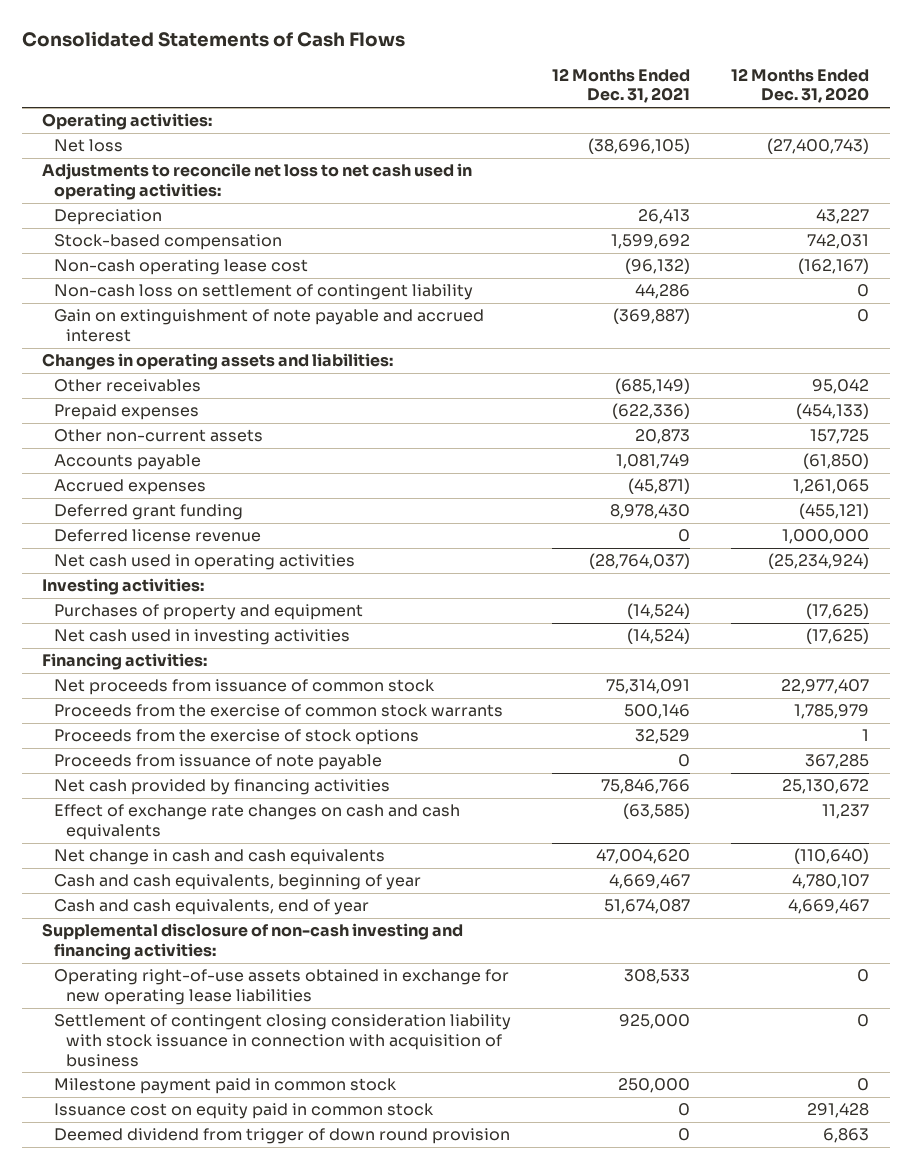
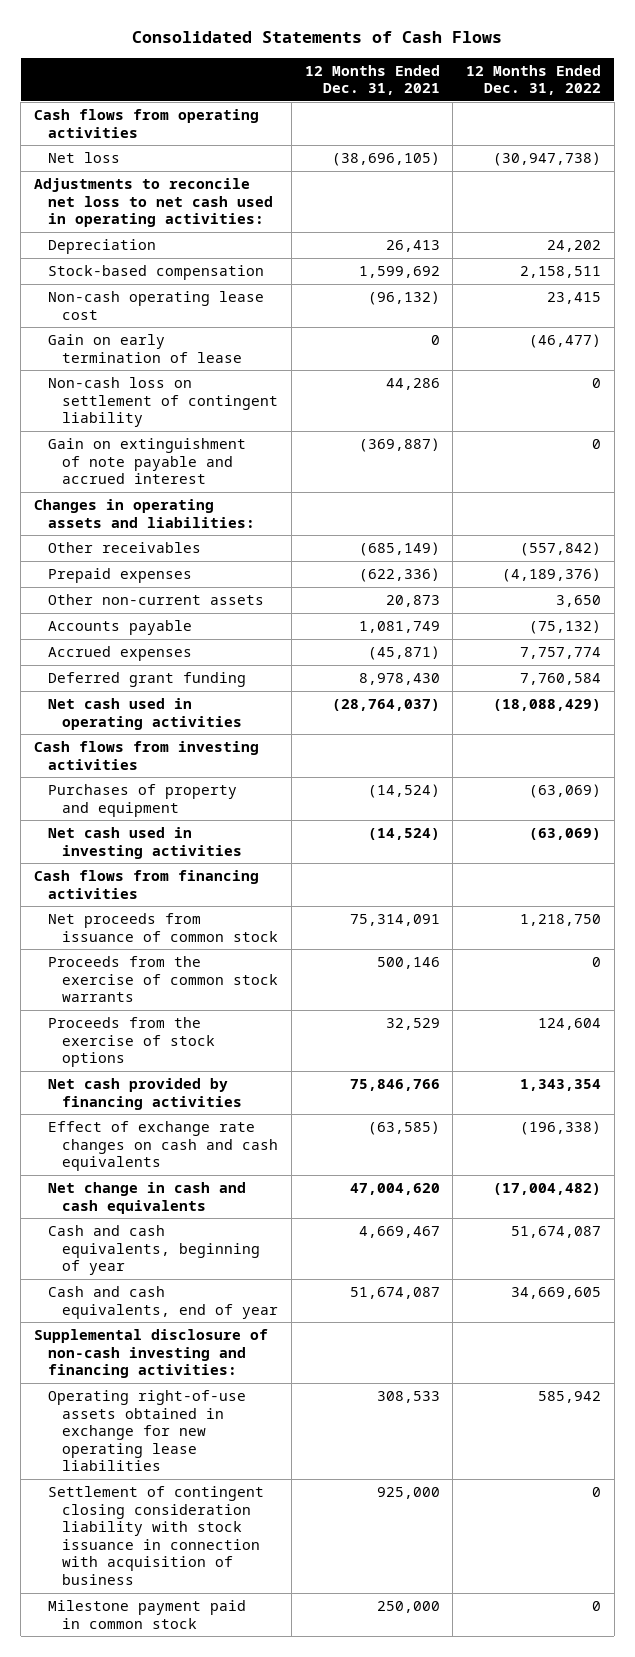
- | 12 Months Ended Dec. 31, 2021 | 12 Months Ended Dec. 31, 2020
+ | 12 Months Ended Dec. 31, 2021 | 12 Months Ended Dec. 31, 2022
- Operating activities:
+ Cash flows from operating activities
+ Gain on early termination of lease | 0 | (46,477)
- Deferred license revenue | 0 | 1,000,000
- Investing activities:
+ Cash flows from investing activities
- Financing activities:
+ Cash flows from financing activities
- Proceeds from issuance of note payable | 0 | 367,285
- Issuance cost on equity paid in common stock | 0 | 291,428
- Deemed dividend from trigger of down round provision | 0 | 6,863

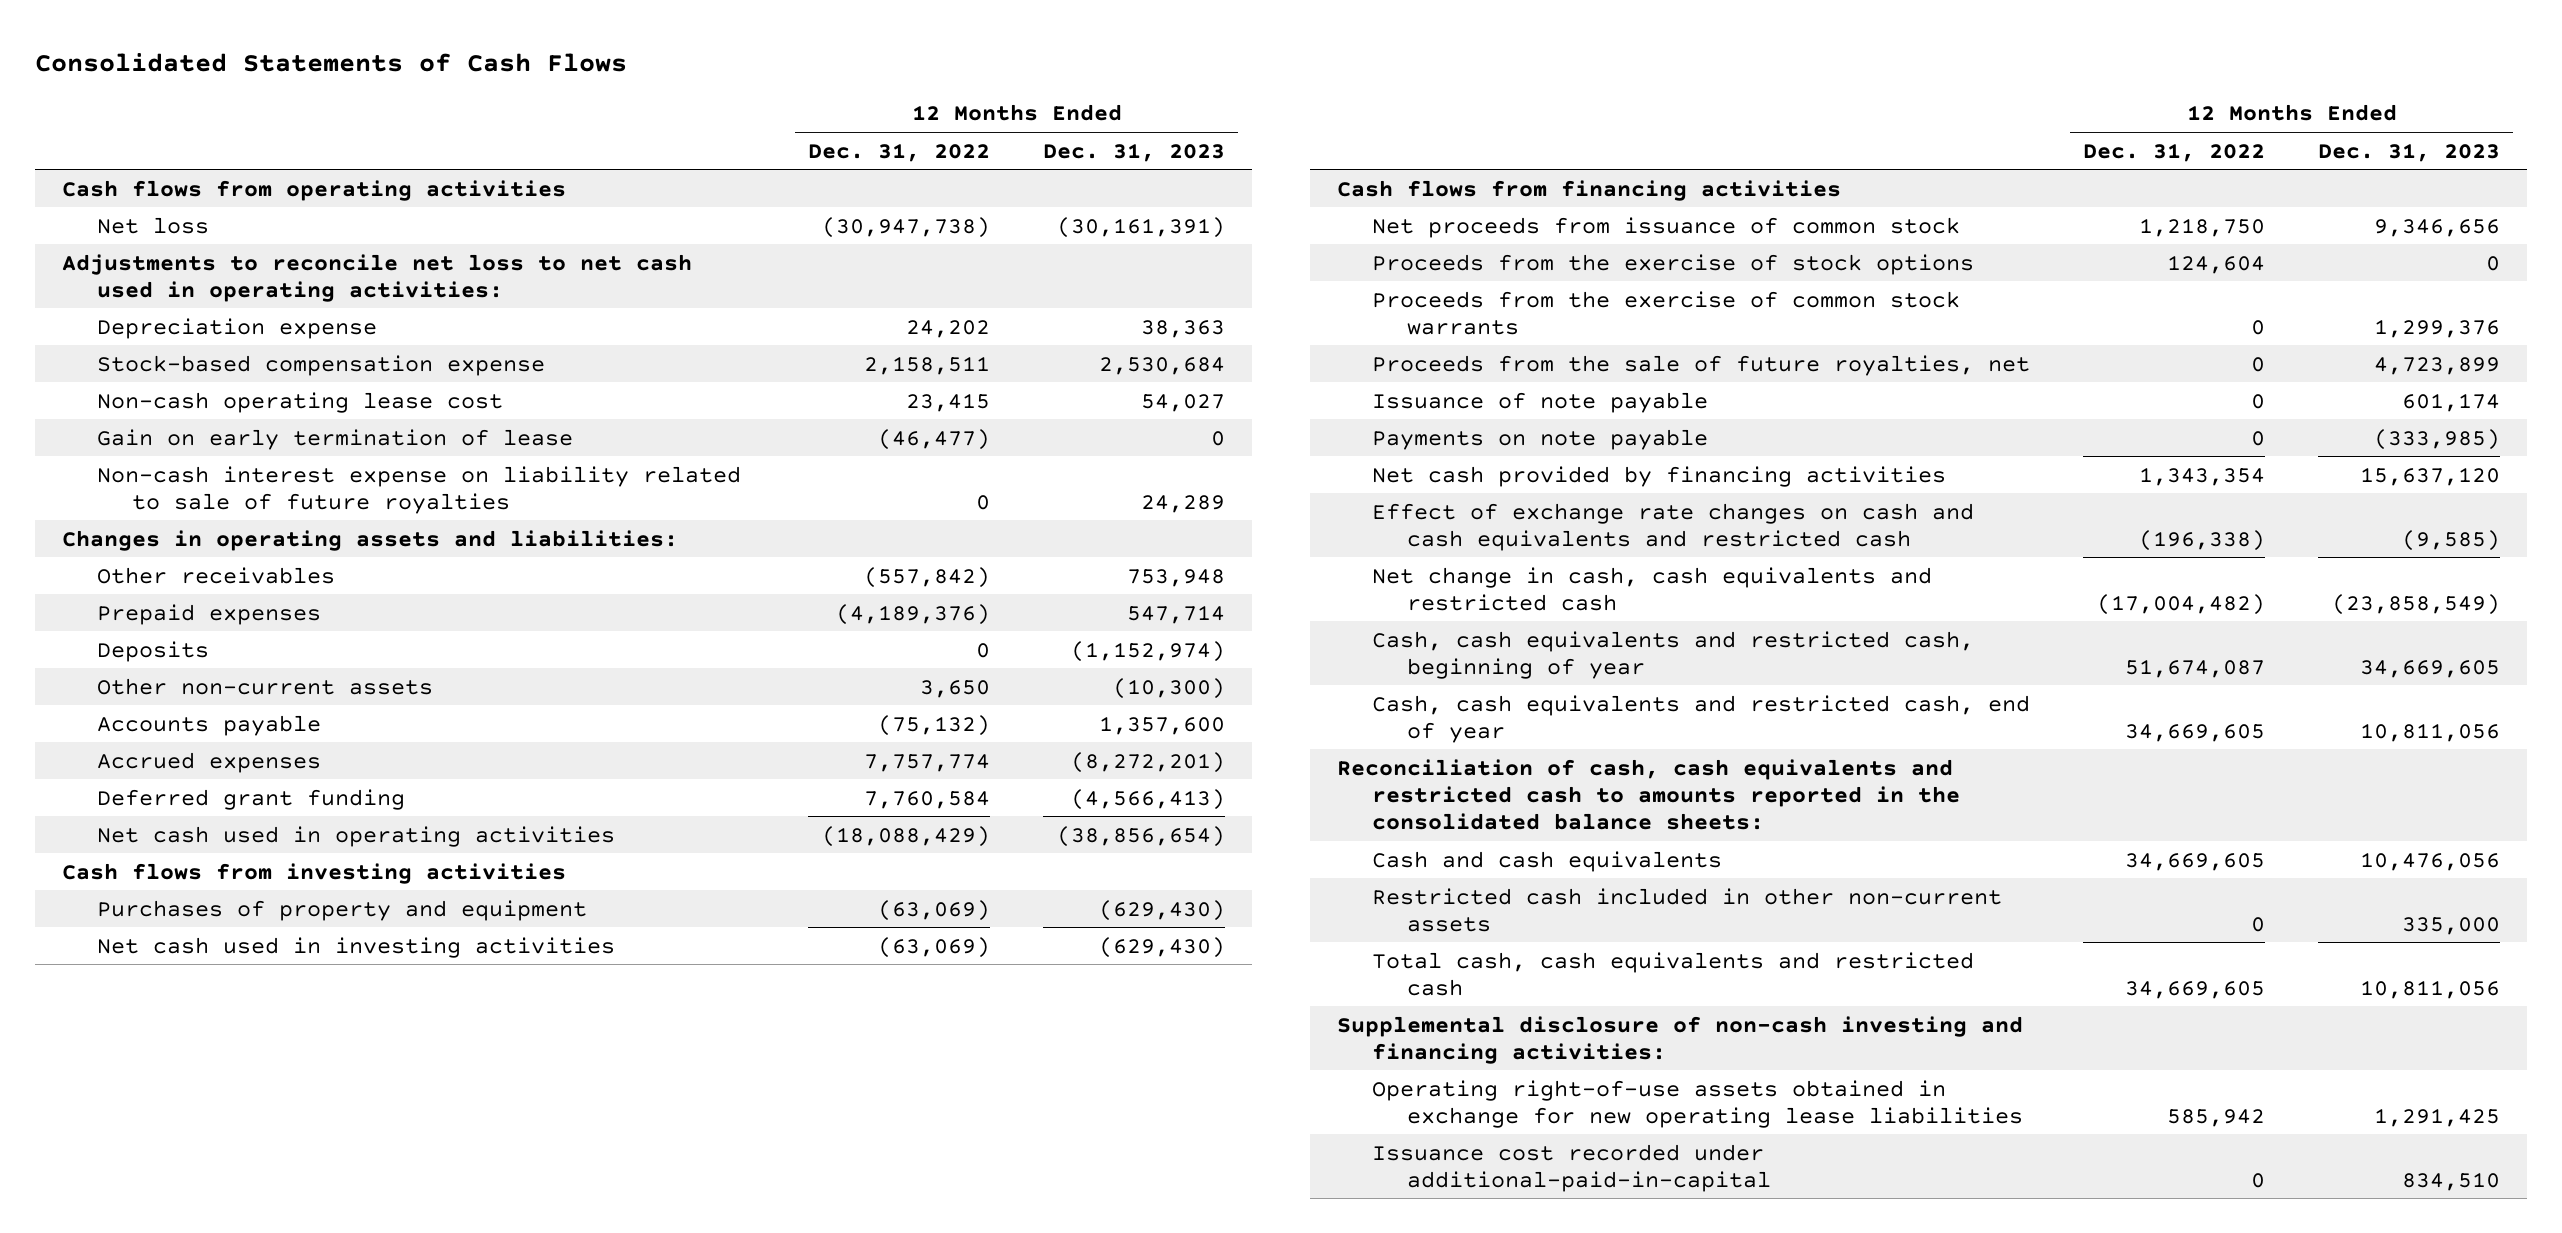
- | 12 Months Ended Dec. 31, 2021 | 12 Months Ended Dec. 31, 2022
+ | 12 Months Ended Dec. 31, 2022 | 12 Months Ended Dec. 31, 2023
- Depreciation | 26,413 | 24,202
- Stock-based compensation | 1,599,692 | 2,158,511
+ Depreciation expense | 24,202 | 38,363
+ Stock-based compensation expense | 2,158,511 | 2,530,684
- Non-cash loss on settlement of contingent liability | 44,286 | 0
- Gain on extinguishment of note payable and accrued interest | (369,887) | 0
+ Non-cash interest expense on liability related to sale of future royalties | 0 | 24,289
+ Deposits | 0 | (1,152,974)
moved down: Proceeds from the exercise of common stock warrants | 0 | 1,299,376
+ Proceeds from the sale of future royalties, net | 0 | 4,723,899
+ Issuance of note payable | 0 | 601,174
+ Payments on note payable | 0 | (333,985)
- Effect of exchange rate changes on cash and cash equivalents | (63,585) | (196,338)
- Net change in cash and cash equivalents | 47,004,620 | (17,004,482)
- Cash and cash equivalents, beginning of year | 4,669,467 | 51,674,087
- Cash and cash equivalents, end of year | 51,674,087 | 34,669,605
+ Effect of exchange rate changes on cash and cash equivalents and restricted cash | (196,338) | (9,585)
+ Net change in cash, cash equivalents and restricted cash | (17,004,482) | (23,858,549)
+ Cash, cash equivalents and restricted cash, beginning of year | 51,674,087 | 34,669,605
+ Cash, cash equivalents and restricted cash, end of year | 34,669,605 | 10,811,056
+ Reconciliation of cash, cash equivalents and restricted cash to amounts reported in the consolidated balance sheets:
+ Cash and cash equivalents | 34,669,605 | 10,476,056
+ Restricted cash included in other non-current assets | 0 | 335,000
+ Total cash, cash equivalents and restricted cash | 34,669,605 | 10,811,056
- Settlement of contingent closing consideration liability with stock issuance in connection with acquisition of business | 925,000 | 0
- Milestone payment paid in common stock | 250,000 | 0
+ Issuance cost recorded under additional-paid-in-capital | 0 | 834,510

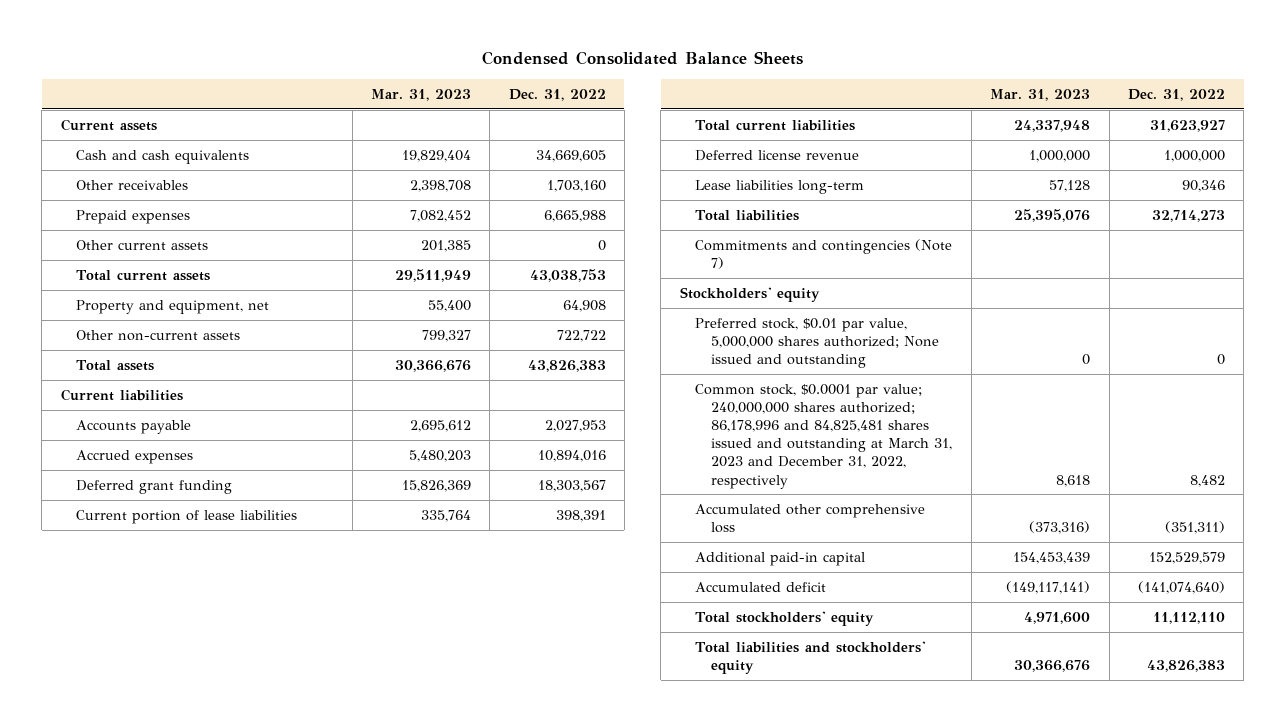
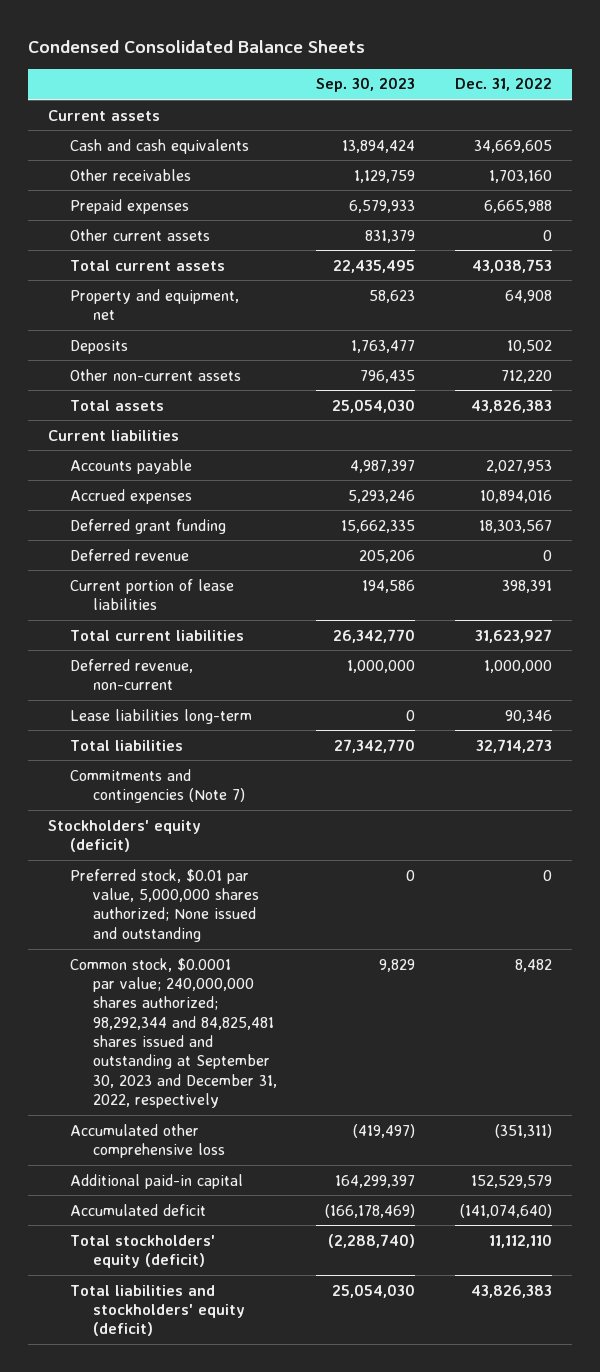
- | Mar. 31, 2023 | Dec. 31, 2022
+ | Sep. 30, 2023 | Dec. 31, 2022
- Other non-current assets | 799,327 | 722,722
+ Deposits | 1,763,477 | 10,502
+ Other non-current assets | 796,435 | 712,220
+ Deferred revenue | 205,206 | 0
- Deferred license revenue | 1,000,000 | 1,000,000
+ Deferred revenue, non-current | 1,000,000 | 1,000,000
- Stockholders' equity
+ Stockholders' equity (deficit)
- Common stock, $0.0001 par value; 240,000,000 shares authorized; 86,178,996 and 84,825,481 shares issued and outstanding at March 31, 2023 and December 31, 2022, respectively | 8,618 | 8,482
+ Common stock, $0.0001 par value; 240,000,000 shares authorized; 98,292,344 and 84,825,481 shares issued and outstanding at September 30, 2023 and December 31, 2022, respectively | 9,829 | 8,482
- Total stockholders' equity | 4,971,600 | 11,112,110
- Total liabilities and stockholders' equity | 30,366,676 | 43,826,383
+ Total stockholders' equity (deficit) | (2,288,740) | 11,112,110
+ Total liabilities and stockholders' equity (deficit) | 25,054,030 | 43,826,383

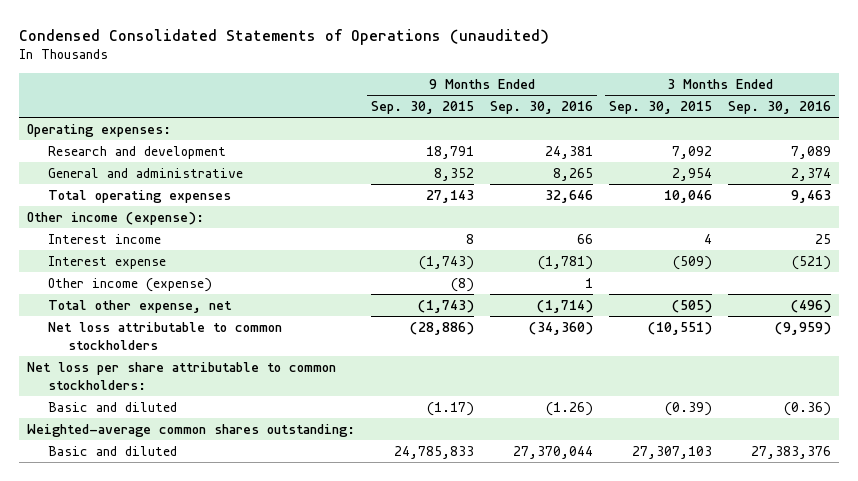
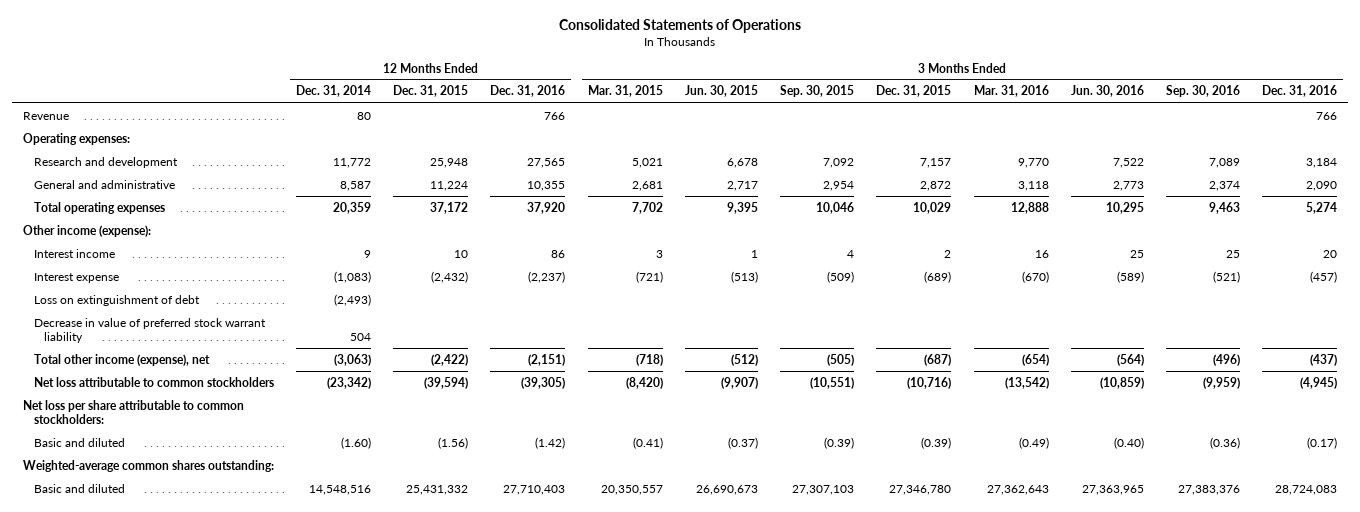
- Condensed Consolidated Statements of Operations (unaudited)
+ Consolidated Statements of Operations
- | 9 Months Ended Sep. 30, 2015 | 9 Months Ended Sep. 30, 2016 | 3 Months Ended Sep. 30, 2015 | 3 Months Ended Sep. 30, 2016
+ | 12 Months Ended Dec. 31, 2014 | 12 Months Ended Dec. 31, 2015 | 12 Months Ended Dec. 31, 2016 | 3 Months Ended Mar. 31, 2015 | 3 Months Ended Jun. 30, 2015 | 3 Months Ended Sep. 30, 2015 | 3 Months Ended Dec. 31, 2015 | 3 Months Ended Mar. 31, 2016 | 3 Months Ended Jun. 30, 2016 | 3 Months Ended Sep. 30, 2016 | 3 Months Ended Dec. 31, 2016
+ Revenue | 80 | | 766 | | | | | | | | 766
- Other income (expense) | (8) | 1 | |
- Total other expense, net | (1,743) | (1,714) | (505) | (496)
+ Loss on extinguishment of debt | (2,493) | | | | | | | | | |
+ Decrease in value of preferred stock warrant liability | 504 | | | | | | | | | |
+ Total other income (expense), net | (3,063) | (2,422) | (2,151) | (718) | (512) | (505) | (687) | (654) | (564) | (496) | (437)

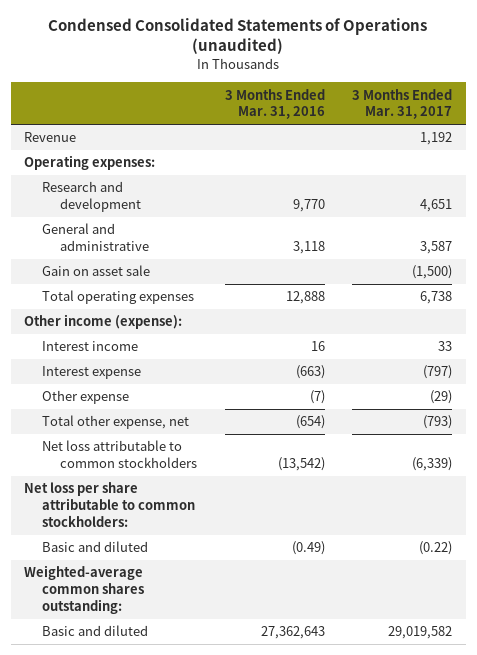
- Consolidated Statements of Operations
+ Condensed Consolidated Statements of Operations (unaudited)
- | 12 Months Ended Dec. 31, 2014 | 12 Months Ended Dec. 31, 2015 | 12 Months Ended Dec. 31, 2016 | 3 Months Ended Mar. 31, 2015 | 3 Months Ended Jun. 30, 2015 | 3 Months Ended Sep. 30, 2015 | 3 Months Ended Dec. 31, 2015 | 3 Months Ended Mar. 31, 2016 | 3 Months Ended Jun. 30, 2016 | 3 Months Ended Sep. 30, 2016 | 3 Months Ended Dec. 31, 2016
+ | 3 Months Ended Mar. 31, 2016 | 3 Months Ended Mar. 31, 2017
+ Gain on asset sale | | (1,500)
- Interest expense | (1,083) | (2,432) | (2,237) | (721) | (513) | (509) | (689) | (670) | (589) | (521) | (457)
- Loss on extinguishment of debt | (2,493) | | | | | | | | | |
- Decrease in value of preferred stock warrant liability | 504 | | | | | | | | | |
- Total other income (expense), net | (3,063) | (2,422) | (2,151) | (718) | (512) | (505) | (687) | (654) | (564) | (496) | (437)
+ Interest expense | (663) | (797)
+ Other expense | (7) | (29)
+ Total other expense, net | (654) | (793)

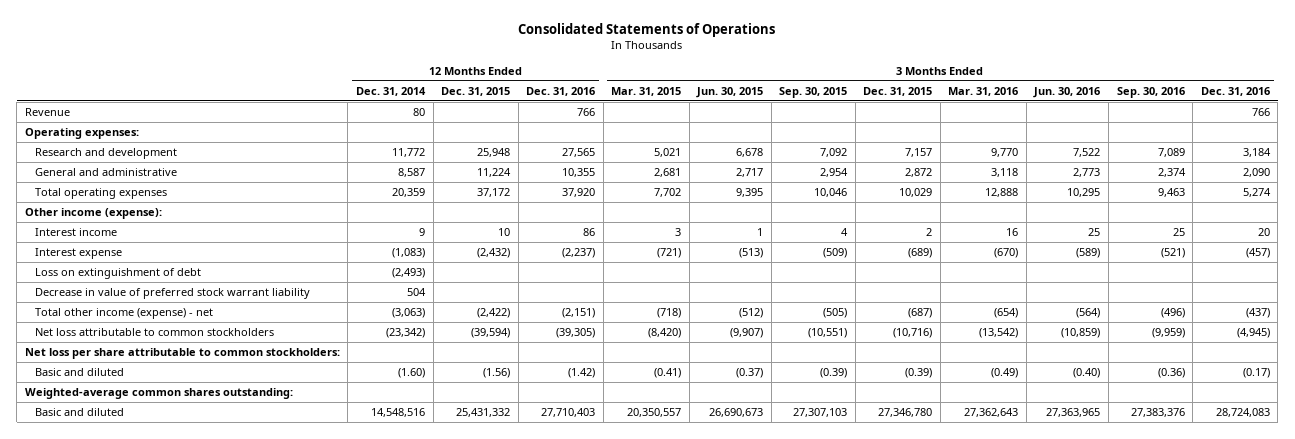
- Condensed Consolidated Statements of Operations (unaudited)
+ Consolidated Statements of Operations
- | 3 Months Ended Mar. 31, 2016 | 3 Months Ended Mar. 31, 2017
+ | 12 Months Ended Dec. 31, 2014 | 12 Months Ended Dec. 31, 2015 | 12 Months Ended Dec. 31, 2016 | 3 Months Ended Mar. 31, 2015 | 3 Months Ended Jun. 30, 2015 | 3 Months Ended Sep. 30, 2015 | 3 Months Ended Dec. 31, 2015 | 3 Months Ended Mar. 31, 2016 | 3 Months Ended Jun. 30, 2016 | 3 Months Ended Sep. 30, 2016 | 3 Months Ended Dec. 31, 2016
- Gain on asset sale | | (1,500)
- Interest expense | (663) | (797)
- Other expense | (7) | (29)
- Total other expense, net | (654) | (793)
+ Interest expense | (1,083) | (2,432) | (2,237) | (721) | (513) | (509) | (689) | (670) | (589) | (521) | (457)
+ Loss on extinguishment of debt | (2,493) | | | | | | | | | |
+ Decrease in value of preferred stock warrant liability | 504 | | | | | | | | | |
+ Total other income (expense) - net | (3,063) | (2,422) | (2,151) | (718) | (512) | (505) | (687) | (654) | (564) | (496) | (437)

